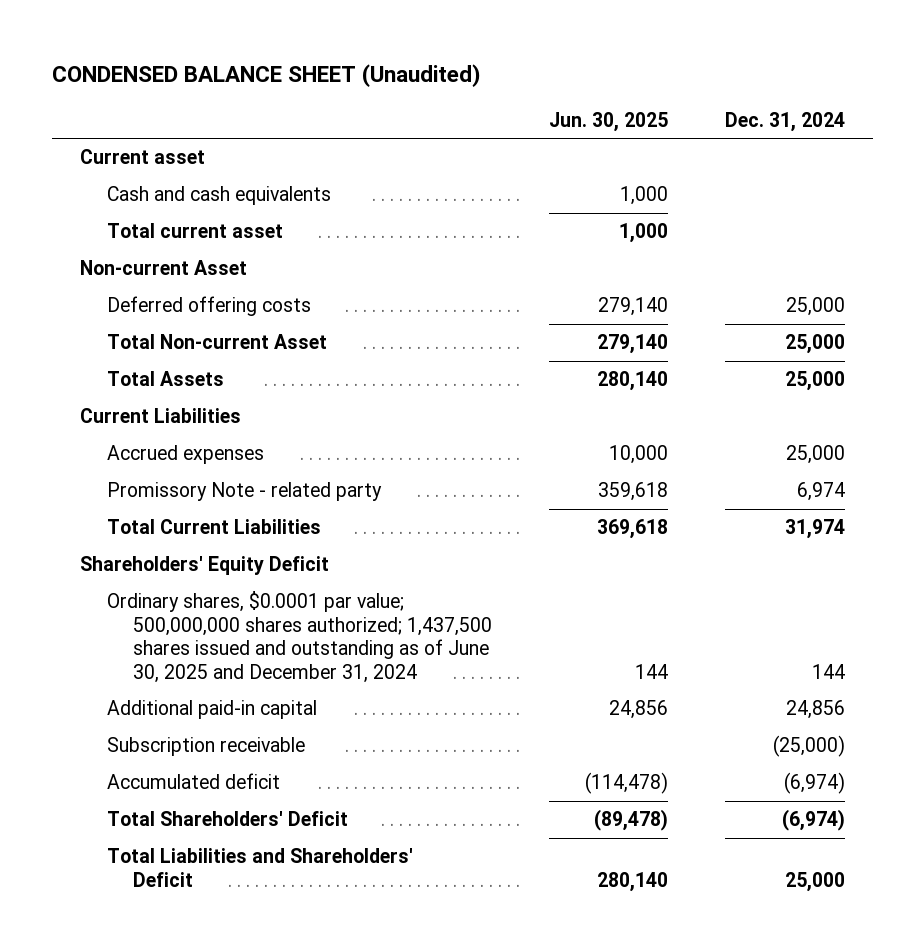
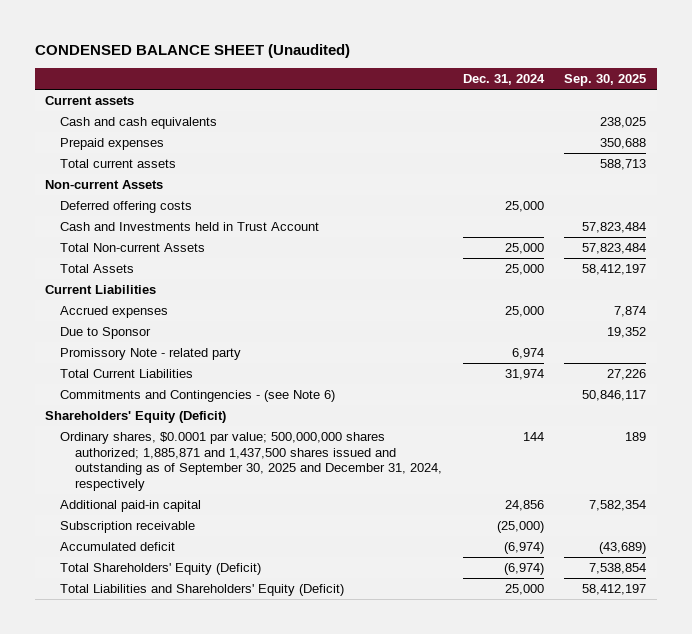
- | Jun. 30, 2025 | Dec. 31, 2024
+ | Dec. 31, 2024 | Sep. 30, 2025
- Current asset
+ Current assets
- Total current asset | 1,000 |
- Non-current Asset
+ Prepaid expenses | | 350,688
+ Total current assets | | 588,713
+ Non-current Assets
- Total Non-current Asset | 279,140 | 25,000
+ Cash and Investments held in Trust Account | | 57,823,484
+ Total Non-current Assets | 25,000 | 57,823,484
+ Due to Sponsor | | 19,352
- Shareholders' Equity Deficit
- Ordinary shares, $0.0001 par value; 500,000,000 shares authorized; 1,437,500 shares issued and outstanding as of June 30, 2025 and December 31, 2024 | 144 | 144
+ Commitments and Contingencies - (see Note 6) | | 50,846,117
+ Shareholders' Equity (Deficit)
+ Ordinary shares, $0.0001 par value; 500,000,000 shares authorized; 1,885,871 and 1,437,500 shares issued and outstanding as of September 30, 2025 and December 31, 2024, respectively | 144 | 189
- Total Shareholders' Deficit | (89,478) | (6,974)
- Total Liabilities and Shareholders' Deficit | 280,140 | 25,000
+ Total Shareholders' Equity (Deficit) | (6,974) | 7,538,854
+ Total Liabilities and Shareholders' Equity (Deficit) | 25,000 | 58,412,197

